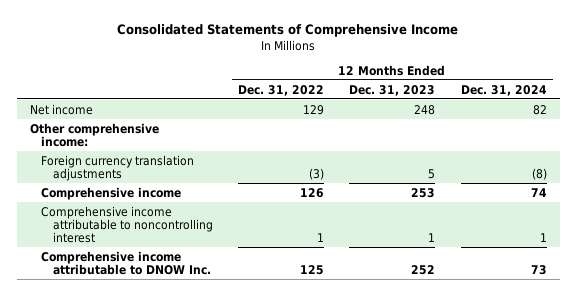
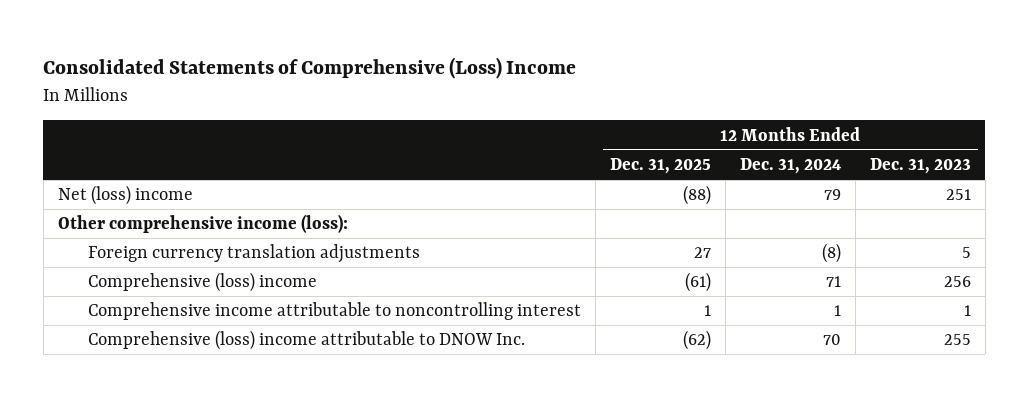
- Consolidated Statements of Comprehensive Income
+ Consolidated Statements of Comprehensive (Loss) Income
- | 12 Months Ended Dec. 31, 2022 | 12 Months Ended Dec. 31, 2023 | 12 Months Ended Dec. 31, 2024
+ | 12 Months Ended Dec. 31, 2025 | 12 Months Ended Dec. 31, 2024 | 12 Months Ended Dec. 31, 2023
- Net income | 129 | 248 | 82
- Other comprehensive income:
+ Net (loss) income | (88) | 79 | 251
+ Other comprehensive income (loss):
- Comprehensive income | 126 | 253 | 74
+ Comprehensive (loss) income | (61) | 71 | 256
- Comprehensive income attributable to DNOW Inc. | 125 | 252 | 73
+ Comprehensive (loss) income attributable to DNOW Inc. | (62) | 70 | 255

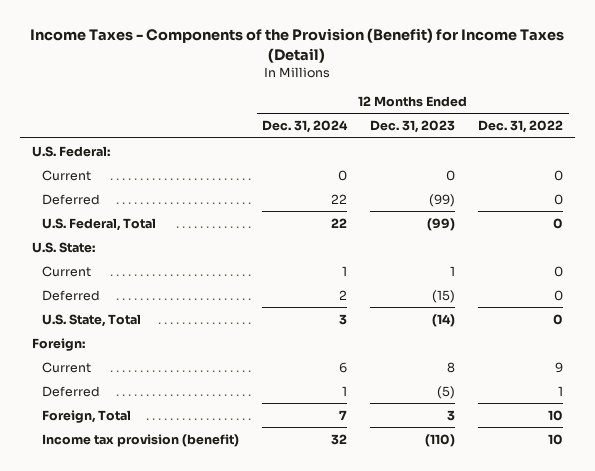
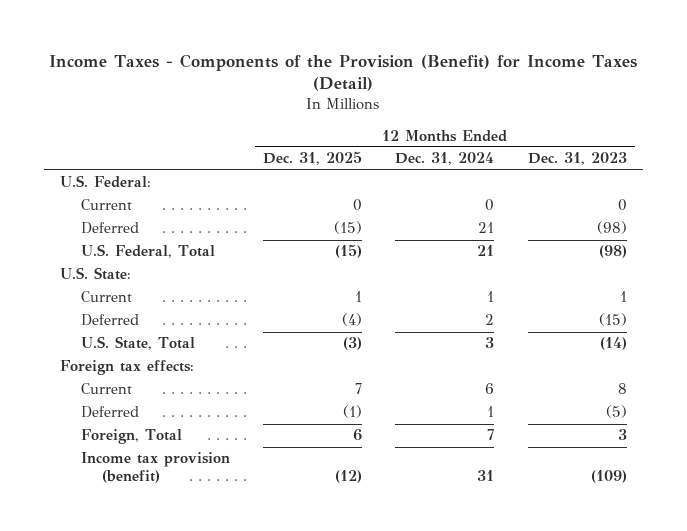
- | 12 Months Ended Dec. 31, 2024 | 12 Months Ended Dec. 31, 2023 | 12 Months Ended Dec. 31, 2022
+ | 12 Months Ended Dec. 31, 2025 | 12 Months Ended Dec. 31, 2024 | 12 Months Ended Dec. 31, 2023
- Deferred | 22 | (99) | 0
- U.S. Federal, Total | 22 | (99) | 0
+ Deferred | (15) | 21 | (98)
+ U.S. Federal, Total | (15) | 21 | (98)
- Foreign:
+ Foreign tax effects:
- Income tax provision (benefit) | 32 | (110) | 10
+ Income tax provision (benefit) | (12) | 31 | (109)

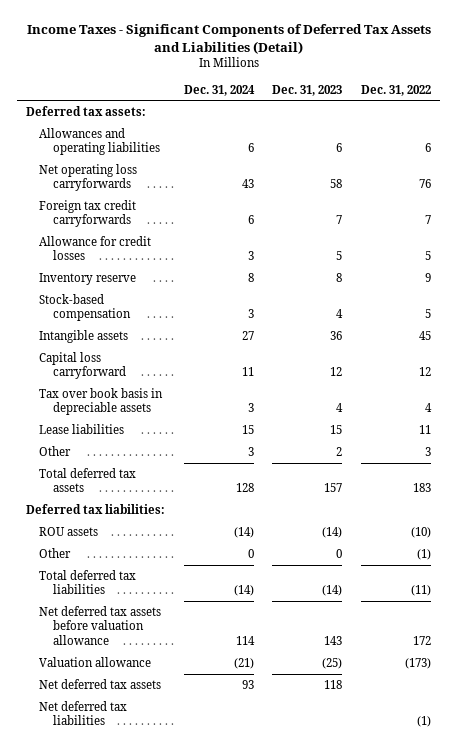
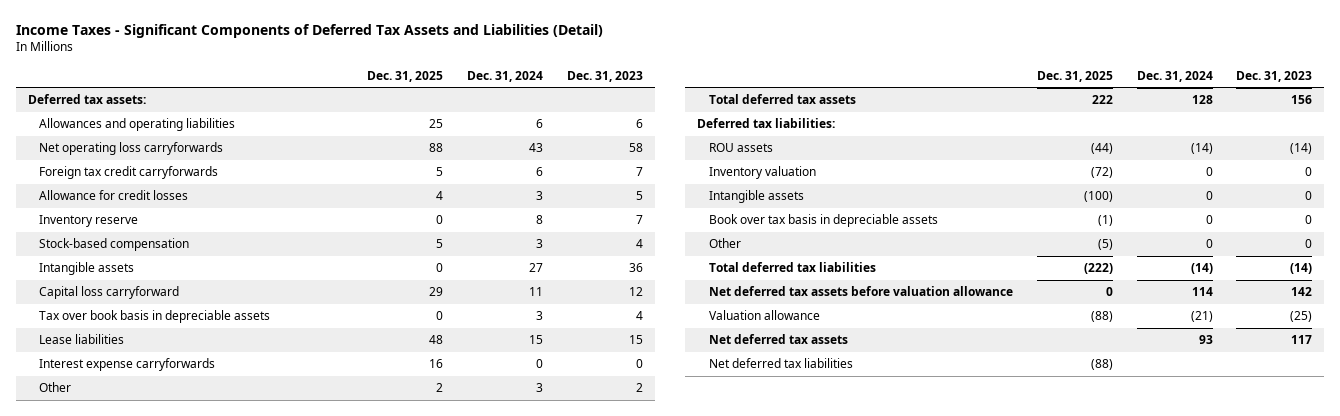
- | Dec. 31, 2024 | Dec. 31, 2023 | Dec. 31, 2022
+ | Dec. 31, 2025 | Dec. 31, 2024 | Dec. 31, 2023
- Inventory reserve | 8 | 8 | 9
+ Inventory reserve | 0 | 8 | 7
+ Interest expense carryforwards | 16 | 0 | 0
- Total deferred tax assets | 128 | 157 | 183
+ Total deferred tax assets | 222 | 128 | 156
+ Inventory valuation | (72) | 0 | 0
+ Intangible assets | (100) | 0 | 0
+ Book over tax basis in depreciable assets | (1) | 0 | 0
- Net deferred tax assets before valuation allowance | 114 | 143 | 172
+ Net deferred tax assets before valuation allowance | 0 | 114 | 142
- Net deferred tax assets | 93 | 118 |
+ Net deferred tax assets | | 93 | 117

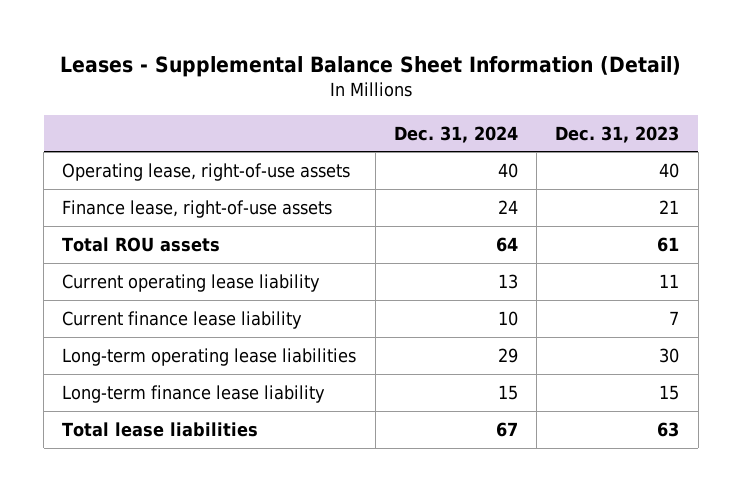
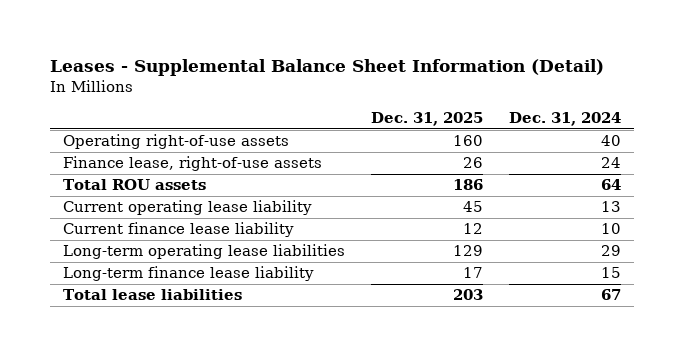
- | Dec. 31, 2024 | Dec. 31, 2023
+ | Dec. 31, 2025 | Dec. 31, 2024
- Operating lease, right-of-use assets | 40 | 40
+ Operating right-of-use assets | 160 | 40

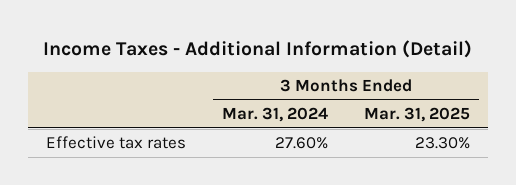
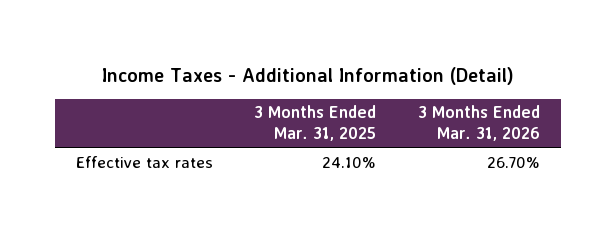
- | 3 Months Ended Mar. 31, 2024 | 3 Months Ended Mar. 31, 2025
+ | 3 Months Ended Mar. 31, 2025 | 3 Months Ended Mar. 31, 2026
- Effective tax rates | 27.60% | 23.30%
+ Effective tax rates | 24.10% | 26.70%

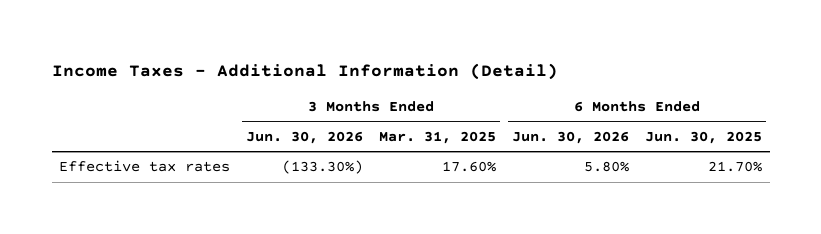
- | 3 Months Ended Mar. 31, 2025 | 3 Months Ended Mar. 31, 2026
+ | 3 Months Ended Jun. 30, 2026 | 3 Months Ended Mar. 31, 2025 | 6 Months Ended Jun. 30, 2026 | 6 Months Ended Jun. 30, 2025
- Effective tax rates | 24.10% | 26.70%
+ Effective tax rates | (133.30%) | 17.60% | 5.80% | 21.70%

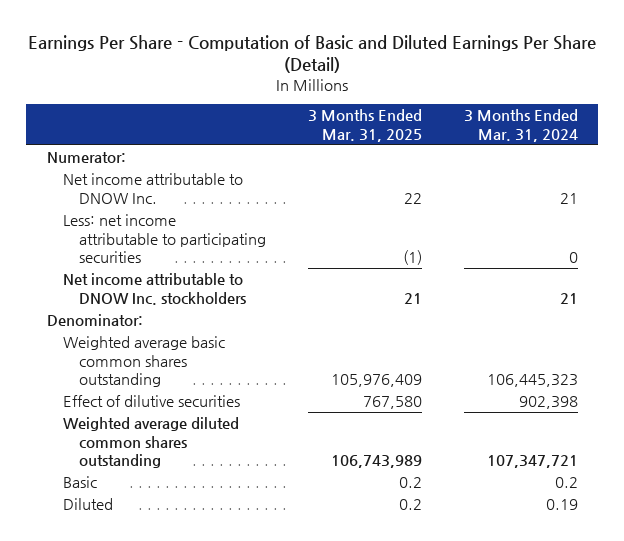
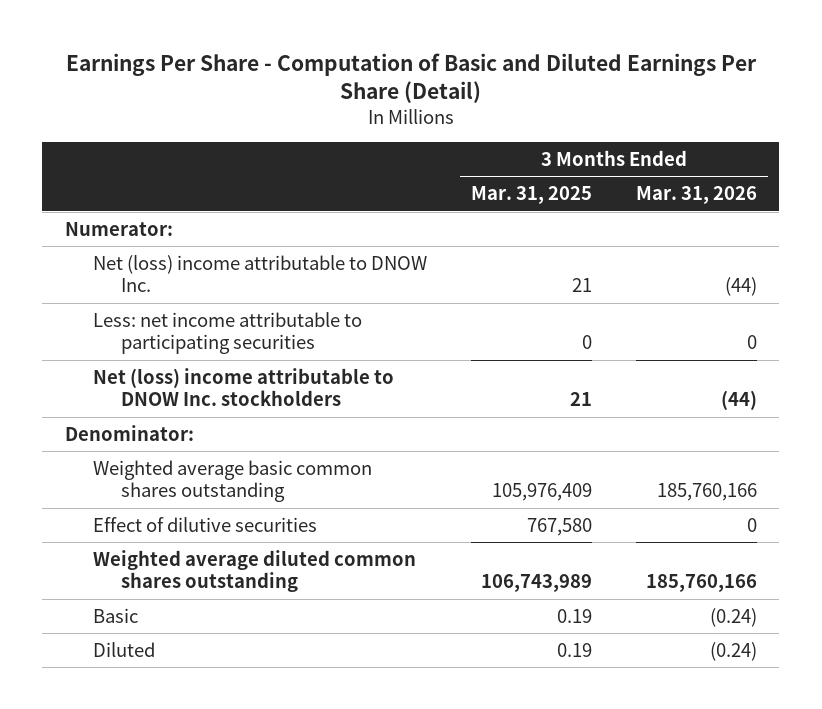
- | 3 Months Ended Mar. 31, 2025 | 3 Months Ended Mar. 31, 2024
+ | 3 Months Ended Mar. 31, 2025 | 3 Months Ended Mar. 31, 2026
- Net income attributable to DNOW Inc. | 22 | 21
- Less: net income attributable to participating securities | (1) | 0
- Net income attributable to DNOW Inc. stockholders | 21 | 21
+ Net (loss) income attributable to DNOW Inc. | 21 | (44)
+ Less: net income attributable to participating securities | 0 | 0
+ Net (loss) income attributable to DNOW Inc. stockholders | 21 | (44)
- Basic | 0.2 | 0.2
- Diluted | 0.2 | 0.19
+ Basic | 0.19 | (0.24)
+ Diluted | 0.19 | (0.24)

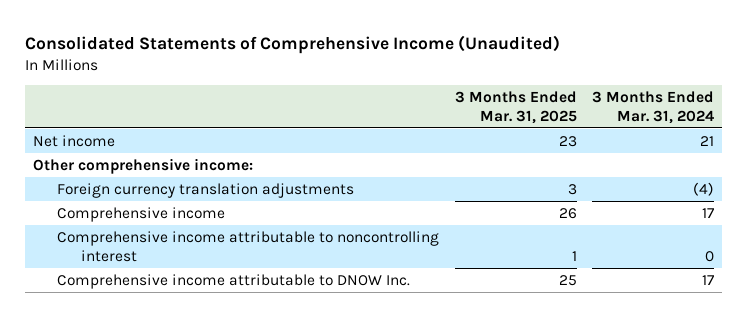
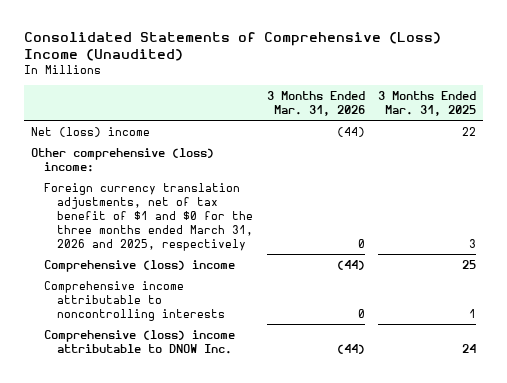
- Consolidated Statements of Comprehensive Income (Unaudited)
+ Consolidated Statements of Comprehensive (Loss) Income (Unaudited)
- | 3 Months Ended Mar. 31, 2025 | 3 Months Ended Mar. 31, 2024
+ | 3 Months Ended Mar. 31, 2026 | 3 Months Ended Mar. 31, 2025
- Net income | 23 | 21
- Other comprehensive income:
- Foreign currency translation adjustments | 3 | (4)
- Comprehensive income | 26 | 17
- Comprehensive income attributable to noncontrolling interest | 1 | 0
- Comprehensive income attributable to DNOW Inc. | 25 | 17
+ Net (loss) income | (44) | 22
+ Other comprehensive (loss) income:
+ Foreign currency translation adjustments, net of tax benefit of $1 and $0 for the three months ended March 31, 2026 and 2025, respectively | 0 | 3
+ Comprehensive (loss) income | (44) | 25
+ Comprehensive income attributable to noncontrolling interests | 0 | 1
+ Comprehensive (loss) income attributable to DNOW Inc. | (44) | 24

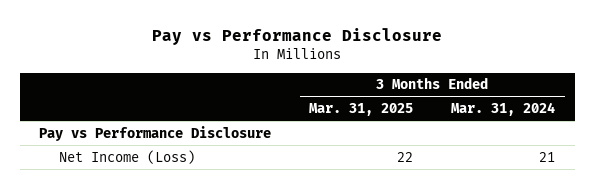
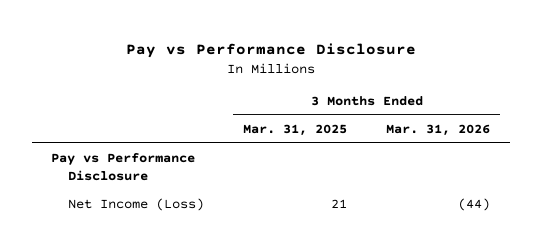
- | 3 Months Ended Mar. 31, 2025 | 3 Months Ended Mar. 31, 2024
+ | 3 Months Ended Mar. 31, 2025 | 3 Months Ended Mar. 31, 2026
- Net Income (Loss) | 22 | 21
+ Net Income (Loss) | 21 | (44)

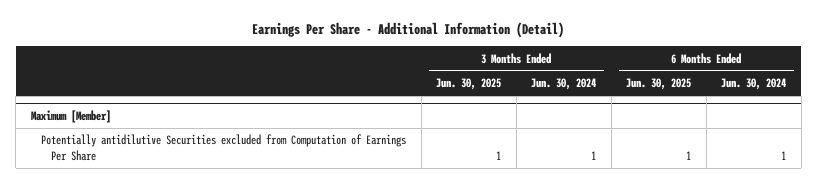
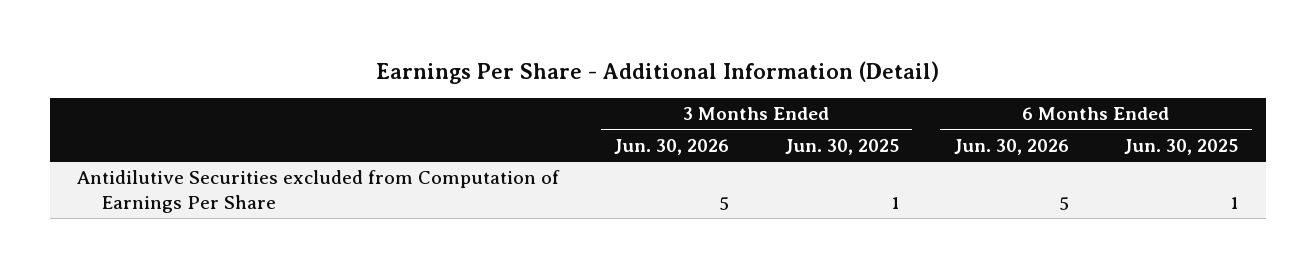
- | 3 Months Ended Jun. 30, 2025 | 3 Months Ended Jun. 30, 2024 | 6 Months Ended Jun. 30, 2025 | 6 Months Ended Jun. 30, 2024
+ | 3 Months Ended Jun. 30, 2026 | 3 Months Ended Jun. 30, 2025 | 6 Months Ended Jun. 30, 2026 | 6 Months Ended Jun. 30, 2025
- Maximum [Member]
- Potentially antidilutive Securities excluded from Computation of Earnings Per Share | 1 | 1 | 1 | 1
+ Antidilutive Securities excluded from Computation of Earnings Per Share | 5 | 1 | 5 | 1

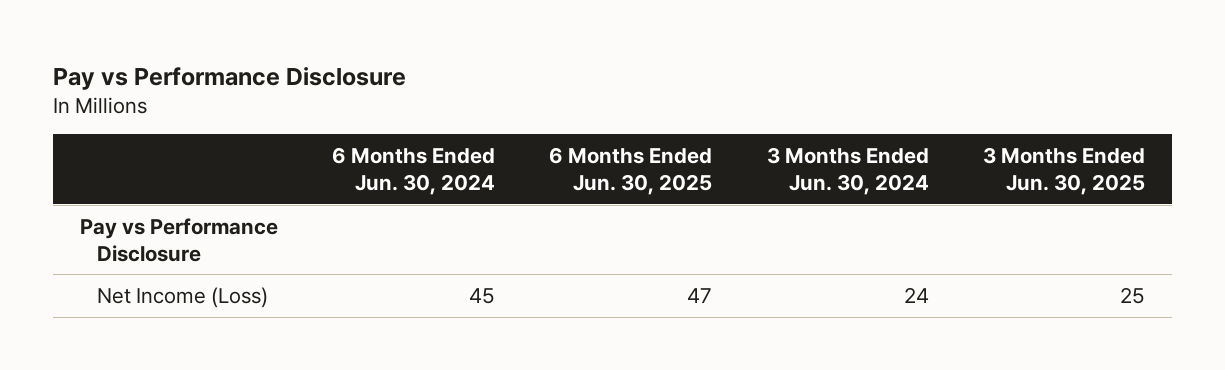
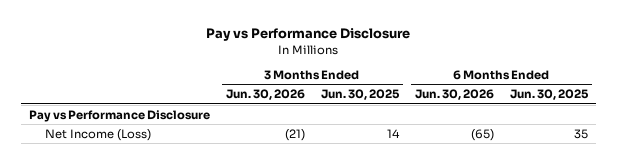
- | 6 Months Ended Jun. 30, 2024 | 6 Months Ended Jun. 30, 2025 | 3 Months Ended Jun. 30, 2024 | 3 Months Ended Jun. 30, 2025
+ | 3 Months Ended Jun. 30, 2026 | 3 Months Ended Jun. 30, 2025 | 6 Months Ended Jun. 30, 2026 | 6 Months Ended Jun. 30, 2025
- Net Income (Loss) | 45 | 47 | 24 | 25
+ Net Income (Loss) | (21) | 14 | (65) | 35

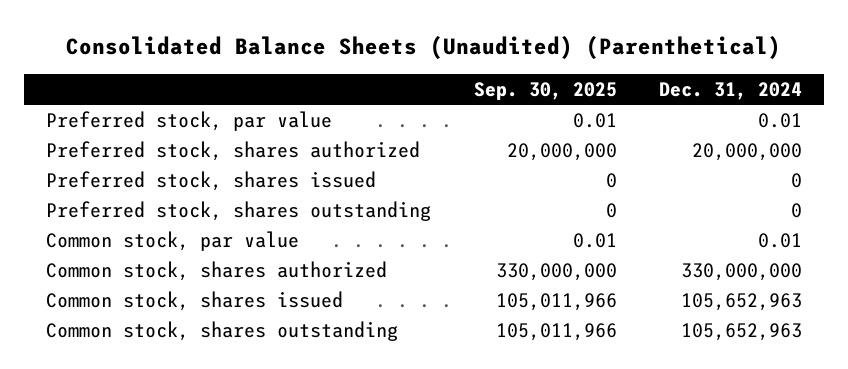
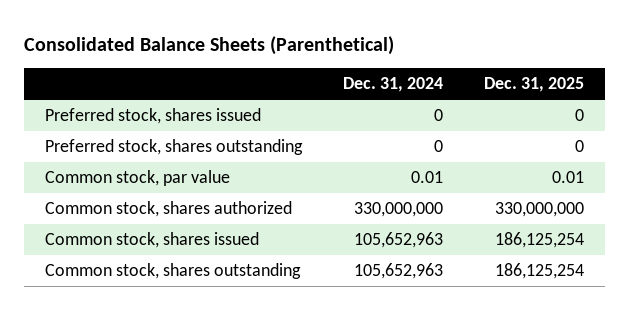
- Consolidated Balance Sheets (Unaudited) (Parenthetical)
+ Consolidated Balance Sheets (Parenthetical)
- | Sep. 30, 2025 | Dec. 31, 2024
+ | Dec. 31, 2024 | Dec. 31, 2025
- Preferred stock, par value | 0.01 | 0.01
- Preferred stock, shares authorized | 20,000,000 | 20,000,000

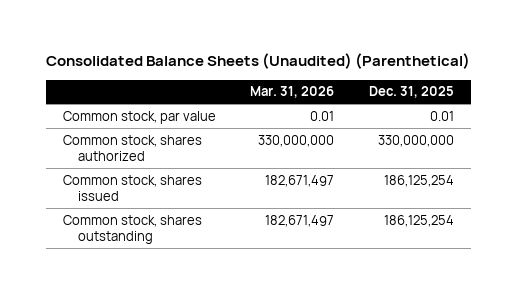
- Consolidated Balance Sheets (Parenthetical)
+ Consolidated Balance Sheets (Unaudited) (Parenthetical)
- | Dec. 31, 2024 | Dec. 31, 2025
+ | Mar. 31, 2026 | Dec. 31, 2025
- Preferred stock, shares issued | 0 | 0
- Preferred stock, shares outstanding | 0 | 0

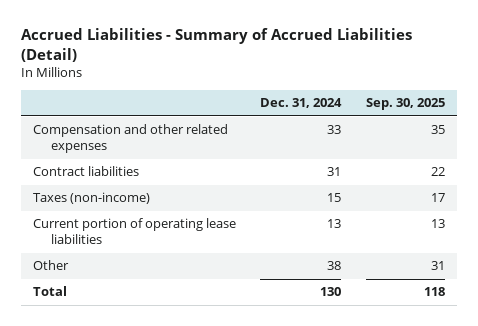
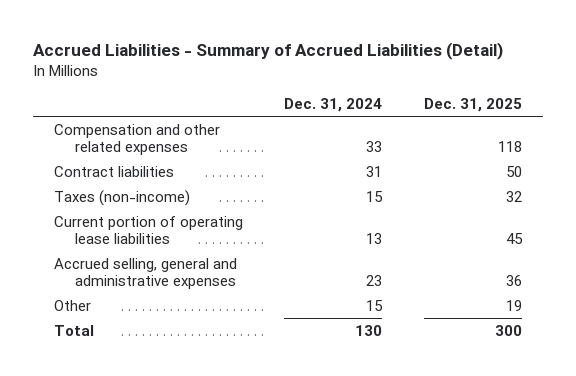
- | Dec. 31, 2024 | Sep. 30, 2025
+ | Dec. 31, 2024 | Dec. 31, 2025
- Other | 38 | 31
+ Accrued selling, general and administrative expenses | 23 | 36
+ Other | 15 | 19

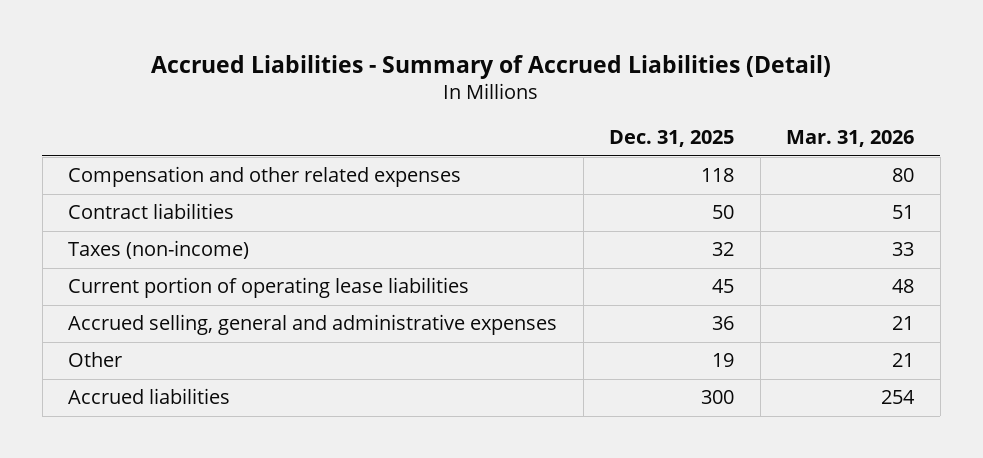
- | Dec. 31, 2024 | Dec. 31, 2025
+ | Dec. 31, 2025 | Mar. 31, 2026
- Total | 130 | 300
+ Accrued liabilities | 300 | 254

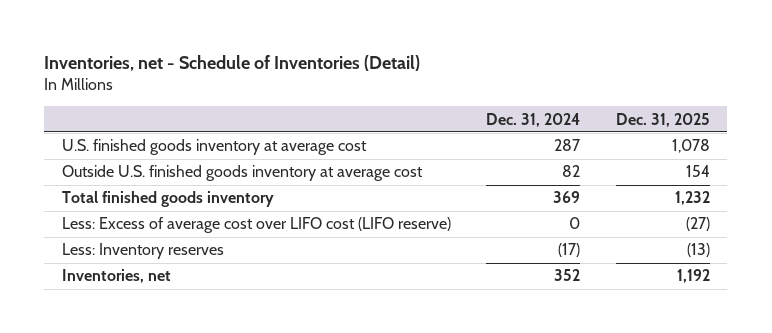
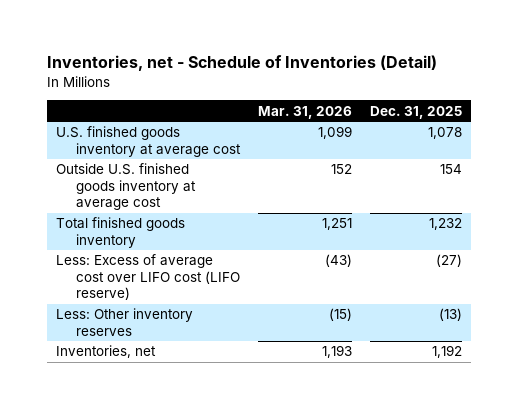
- | Dec. 31, 2024 | Dec. 31, 2025
+ | Mar. 31, 2026 | Dec. 31, 2025
- Less: Inventory reserves | (17) | (13)
+ Less: Other inventory reserves | (15) | (13)

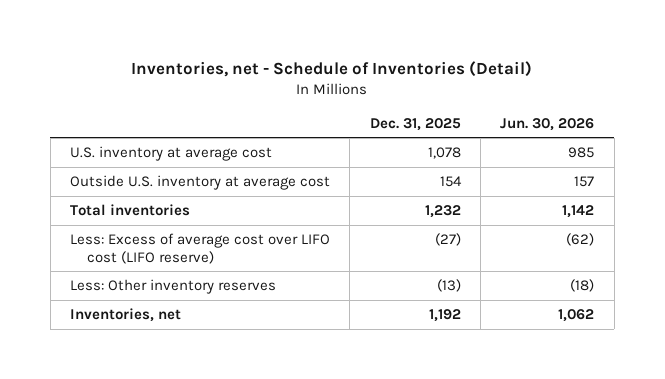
- | Mar. 31, 2026 | Dec. 31, 2025
+ | Dec. 31, 2025 | Jun. 30, 2026
- U.S. finished goods inventory at average cost | 1,099 | 1,078
- Outside U.S. finished goods inventory at average cost | 152 | 154
- Total finished goods inventory | 1,251 | 1,232
+ U.S. inventory at average cost | 1,078 | 985
+ Outside U.S. inventory at average cost | 154 | 157
+ Total inventories | 1,232 | 1,142

